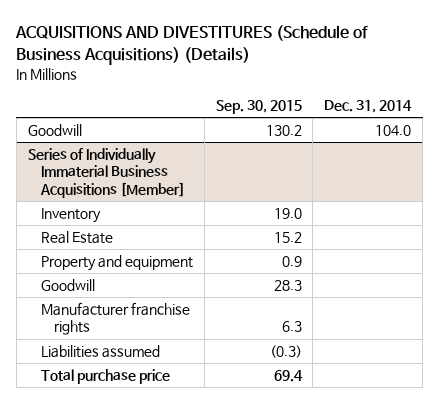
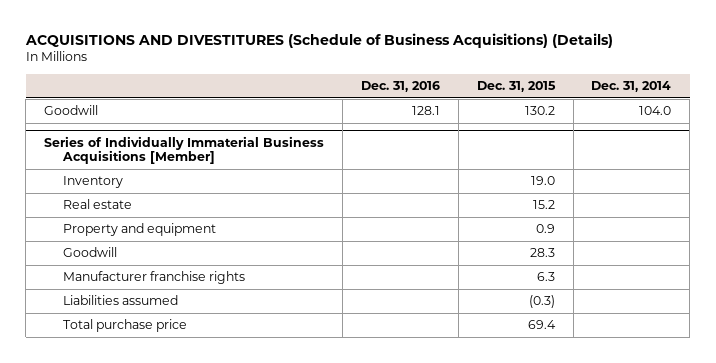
- | Sep. 30, 2015 | Dec. 31, 2014
+ | Dec. 31, 2016 | Dec. 31, 2015 | Dec. 31, 2014
@ Series of Individually Immaterial Business Acquisitions [Member]
- Real Estate | 15.2 |
+ Real estate | | 15.2 |

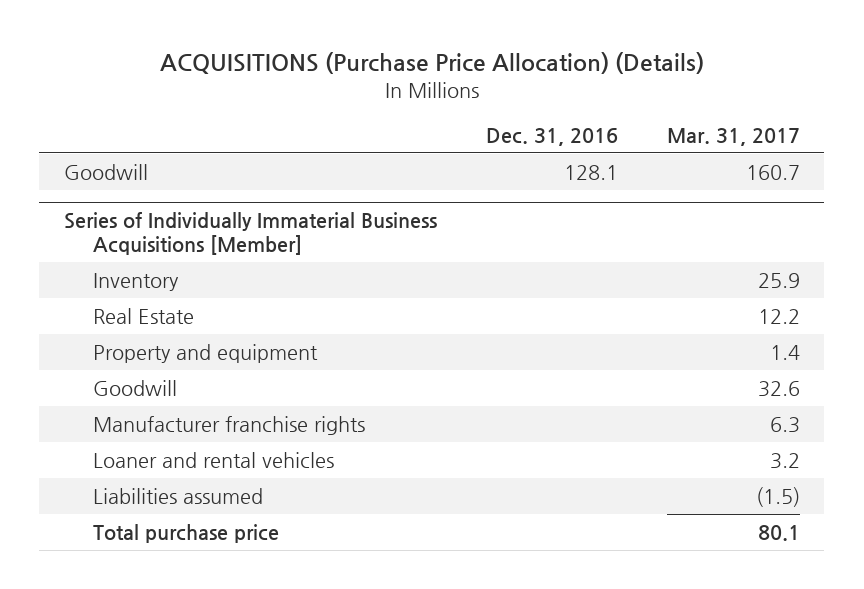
- ACQUISITIONS AND DIVESTITURES (Schedule of Business Acquisitions) (Details)
+ ACQUISITIONS (Purchase Price Allocation) (Details)
- | Dec. 31, 2016 | Dec. 31, 2015 | Dec. 31, 2014
+ | Dec. 31, 2016 | Mar. 31, 2017
@ Series of Individually Immaterial Business Acquisitions [Member]
- Real estate | | 15.2 |
+ Real Estate | | 12.2
+ Loaner and rental vehicles | | 3.2

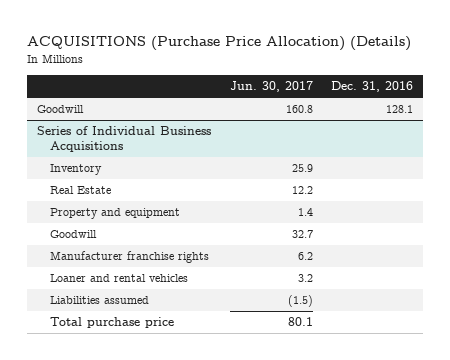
- | Dec. 31, 2016 | Mar. 31, 2017
+ | Jun. 30, 2017 | Dec. 31, 2016
- Series of Individually Immaterial Business Acquisitions [Member]
+ Series of Individual Business Acquisitions

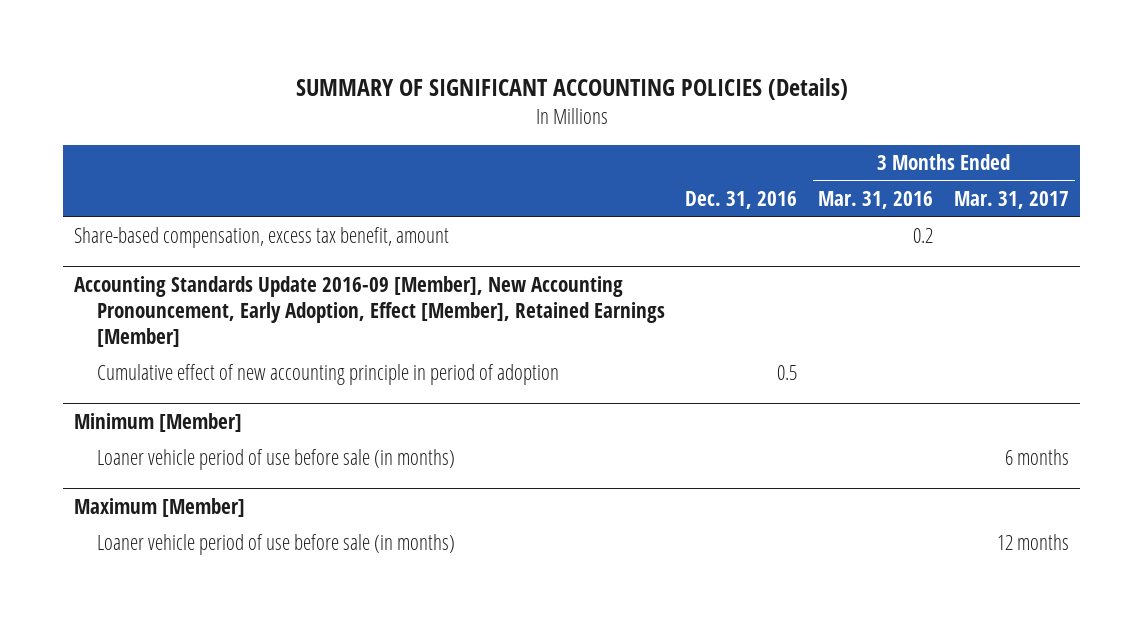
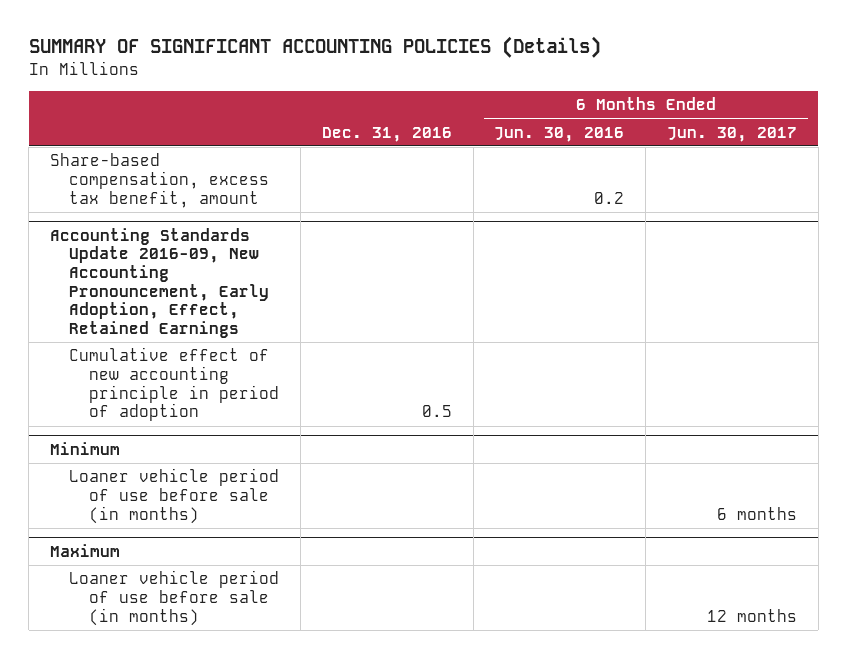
- | Dec. 31, 2016 | 3 Months Ended Mar. 31, 2016 | 3 Months Ended Mar. 31, 2017
+ | Dec. 31, 2016 | 6 Months Ended Jun. 30, 2016 | 6 Months Ended Jun. 30, 2017
- Accounting Standards Update 2016-09 [Member], New Accounting Pronouncement, Early Adoption, Effect [Member], Retained Earnings [Member]
+ Accounting Standards Update 2016-09, New Accounting Pronouncement, Early Adoption, Effect, Retained Earnings
- Minimum [Member]
+ Minimum
- Maximum [Member]
+ Maximum

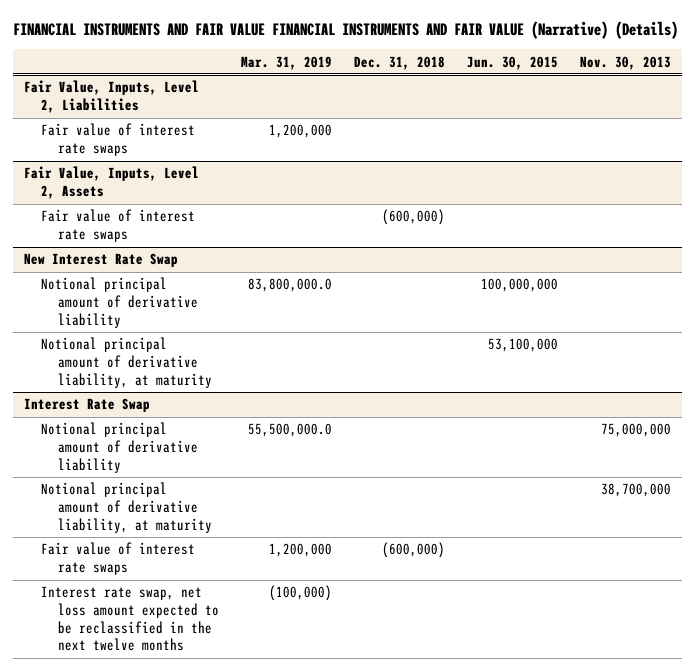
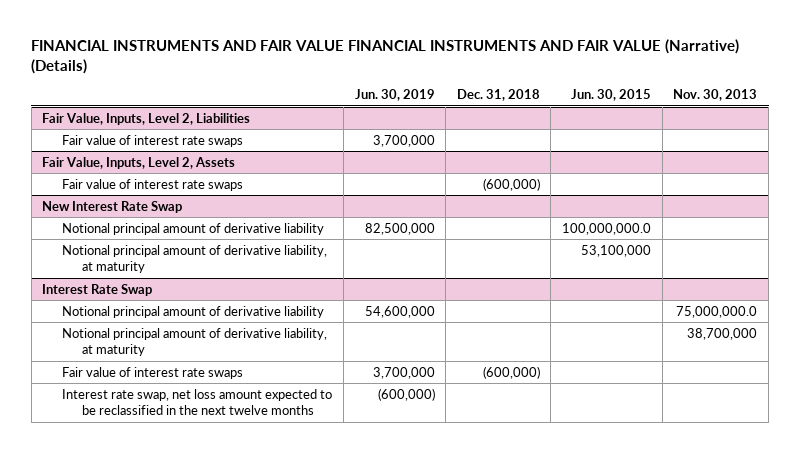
- | Mar. 31, 2019 | Dec. 31, 2018 | Jun. 30, 2015 | Nov. 30, 2013
+ | Jun. 30, 2019 | Dec. 31, 2018 | Jun. 30, 2015 | Nov. 30, 2013
@ New Interest Rate Swap
- Notional principal amount of derivative liability | 83,800,000.0 | | 100,000,000 |
+ Notional principal amount of derivative liability | 82,500,000 | | 100,000,000.0 |
@ Interest Rate Swap
- Notional principal amount of derivative liability | 55,500,000.0 | | | 75,000,000
+ Notional principal amount of derivative liability | 54,600,000 | | | 75,000,000.0

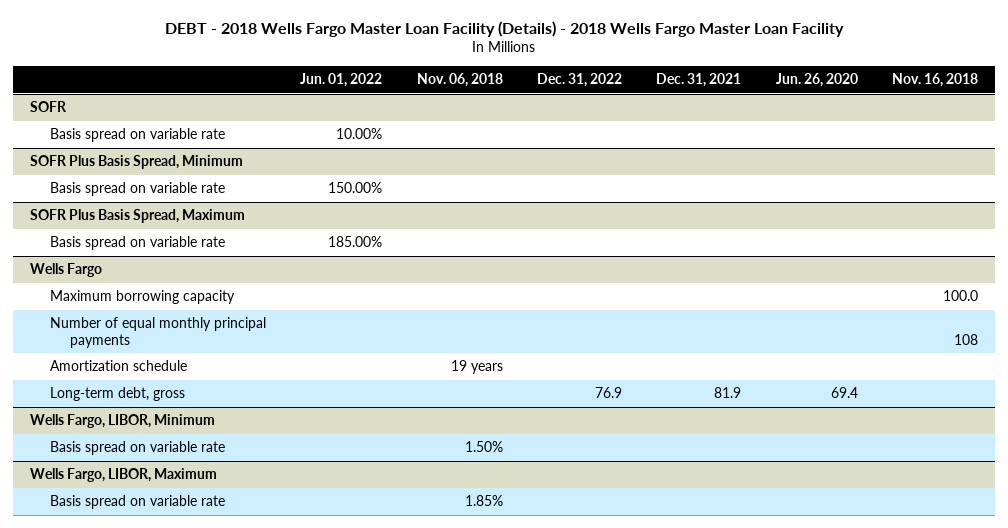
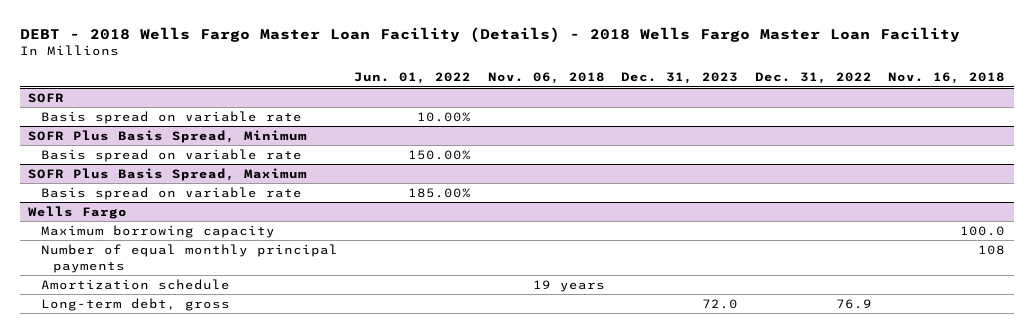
- | Jun. 01, 2022 | Nov. 06, 2018 | Dec. 31, 2022 | Dec. 31, 2021 | Jun. 26, 2020 | Nov. 16, 2018
+ | Jun. 01, 2022 | Nov. 06, 2018 | Dec. 31, 2023 | Dec. 31, 2022 | Nov. 16, 2018
- Wells Fargo, LIBOR, Minimum
- Basis spread on variable rate | | 1.50% | | | |
- Wells Fargo, LIBOR, Maximum
- Basis spread on variable rate | | 1.85% | | | |

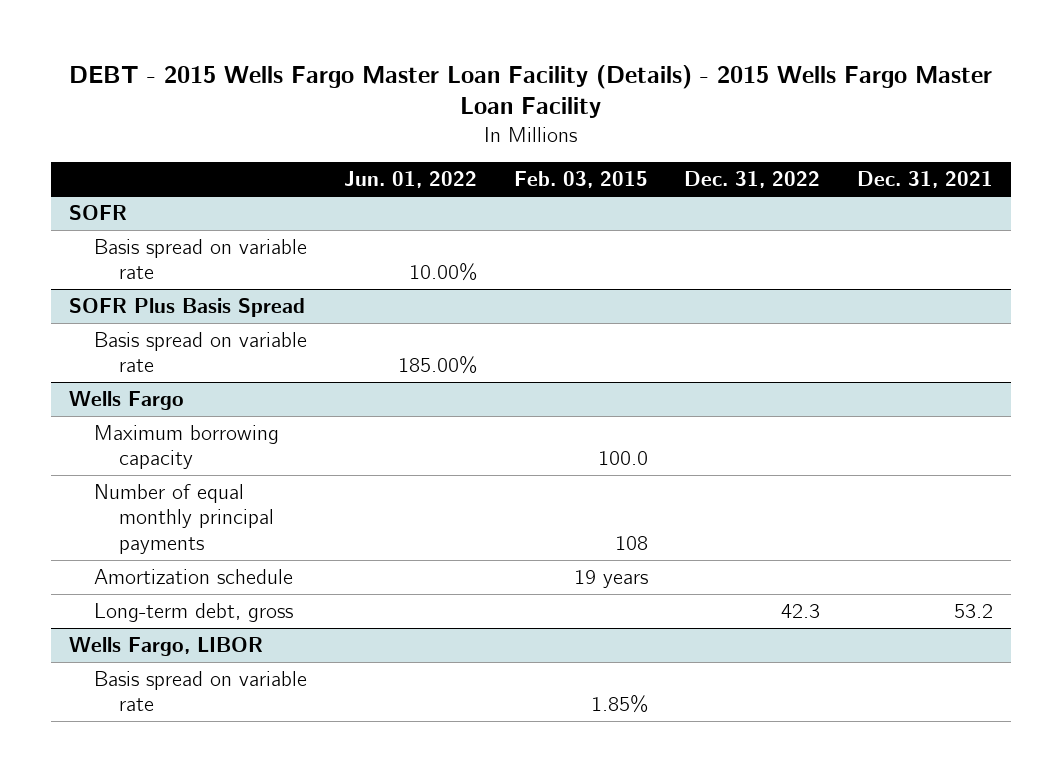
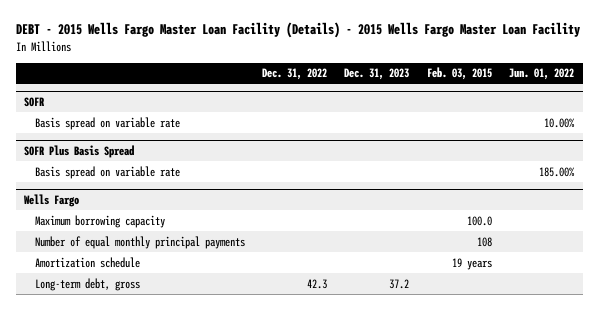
- | Jun. 01, 2022 | Feb. 03, 2015 | Dec. 31, 2022 | Dec. 31, 2021
+ | Dec. 31, 2022 | Dec. 31, 2023 | Feb. 03, 2015 | Jun. 01, 2022
- Wells Fargo, LIBOR
- Basis spread on variable rate | | 1.85% | |

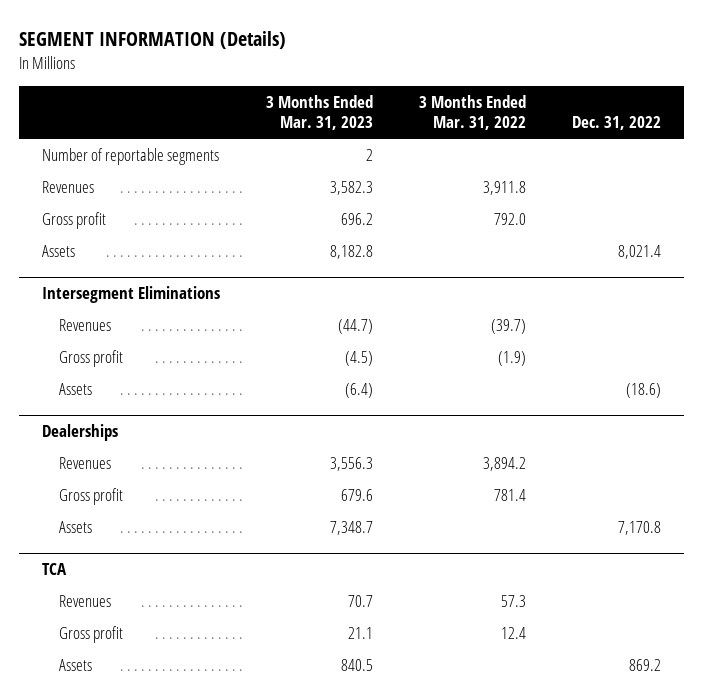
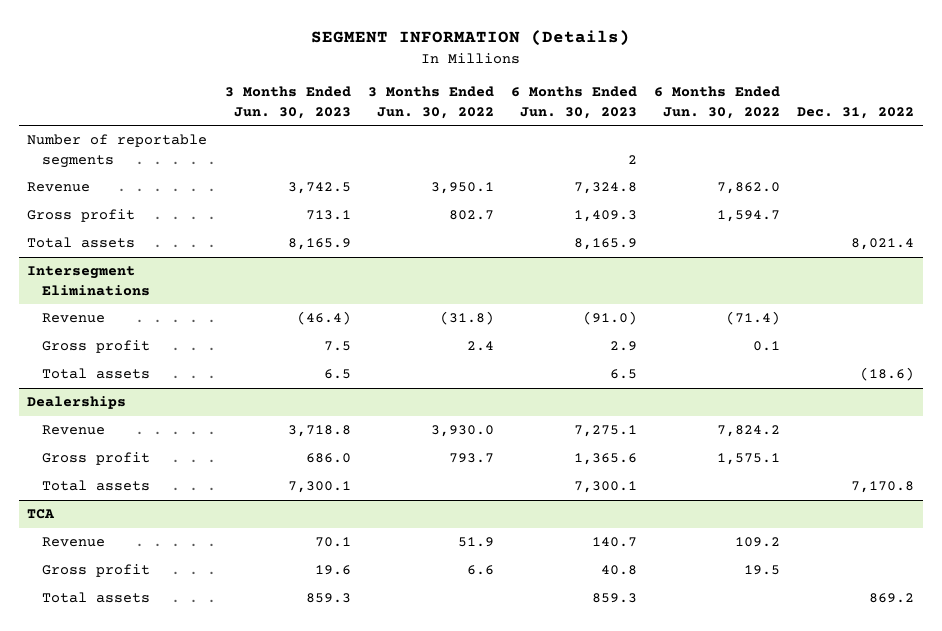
- | 3 Months Ended Mar. 31, 2023 | 3 Months Ended Mar. 31, 2022 | Dec. 31, 2022
+ | 3 Months Ended Jun. 30, 2023 | 3 Months Ended Jun. 30, 2022 | 6 Months Ended Jun. 30, 2023 | 6 Months Ended Jun. 30, 2022 | Dec. 31, 2022
- Revenues | 3,582.3 | 3,911.8 |
+ Revenue | 3,742.5 | 3,950.1 | 7,324.8 | 7,862.0 |
- Assets | 8,182.8 | | 8,021.4
+ Total assets | 8,165.9 | | 8,165.9 | | 8,021.4
@ Intersegment Eliminations
- Revenues | (44.7) | (39.7) |
+ Revenue | (46.4) | (31.8) | (91.0) | (71.4) |
- Assets | (6.4) | | (18.6)
+ Total assets | 6.5 | | 6.5 | | (18.6)
@ Dealerships
- Revenues | 3,556.3 | 3,894.2 |
+ Revenue | 3,718.8 | 3,930.0 | 7,275.1 | 7,824.2 |
- Assets | 7,348.7 | | 7,170.8
+ Total assets | 7,300.1 | | 7,300.1 | | 7,170.8
@ TCA
- Revenues | 70.7 | 57.3 |
+ Revenue | 70.1 | 51.9 | 140.7 | 109.2 |
- Assets | 840.5 | | 869.2
+ Total assets | 859.3 | | 859.3 | | 869.2

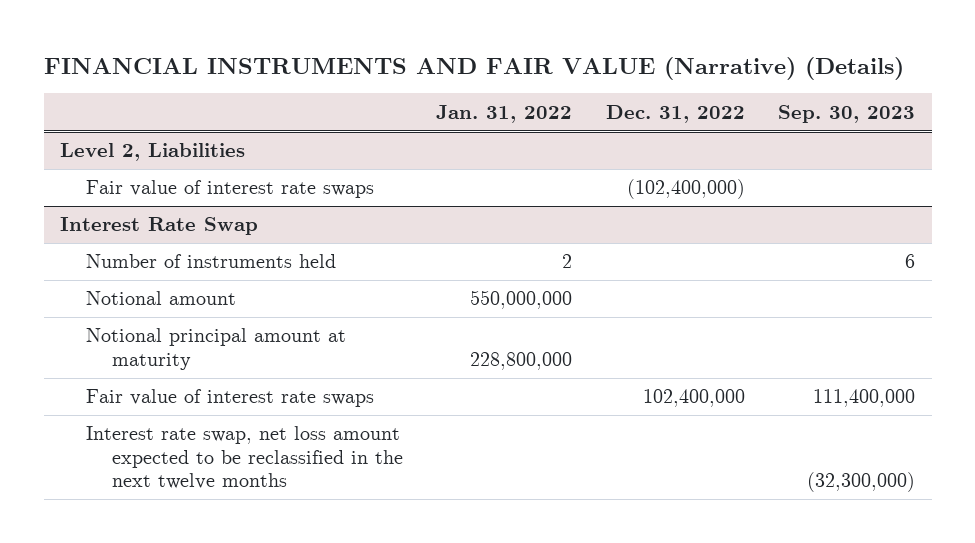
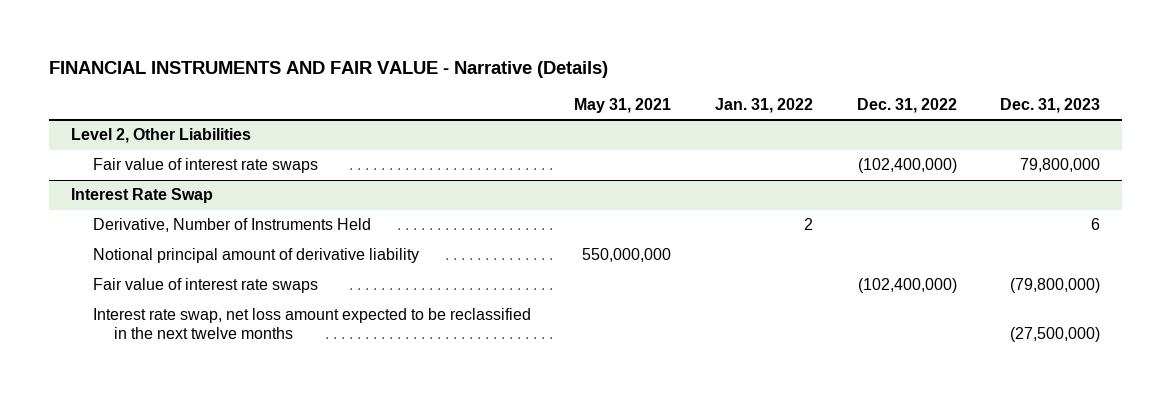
- FINANCIAL INSTRUMENTS AND FAIR VALUE (Narrative) (Details)
+ FINANCIAL INSTRUMENTS AND FAIR VALUE - Narrative (Details)
- | Jan. 31, 2022 | Dec. 31, 2022 | Sep. 30, 2023
+ | May 31, 2021 | Jan. 31, 2022 | Dec. 31, 2022 | Dec. 31, 2023
- Level 2, Liabilities
+ Level 2, Other Liabilities
@ Interest Rate Swap
- Number of instruments held | 2 | | 6
- Notional amount | 550,000,000 | |
- Notional principal amount at maturity | 228,800,000 | |
- Fair value of interest rate swaps | | 102,400,000 | 111,400,000
+ Derivative, Number of Instruments Held | | 2 | | 6
+ Notional principal amount of derivative liability | 550,000,000 | | |
+ Fair value of interest rate swaps | | | (102,400,000) | (79,800,000)

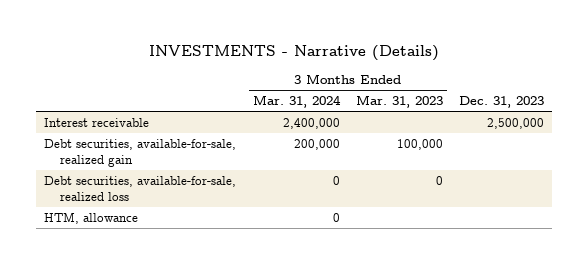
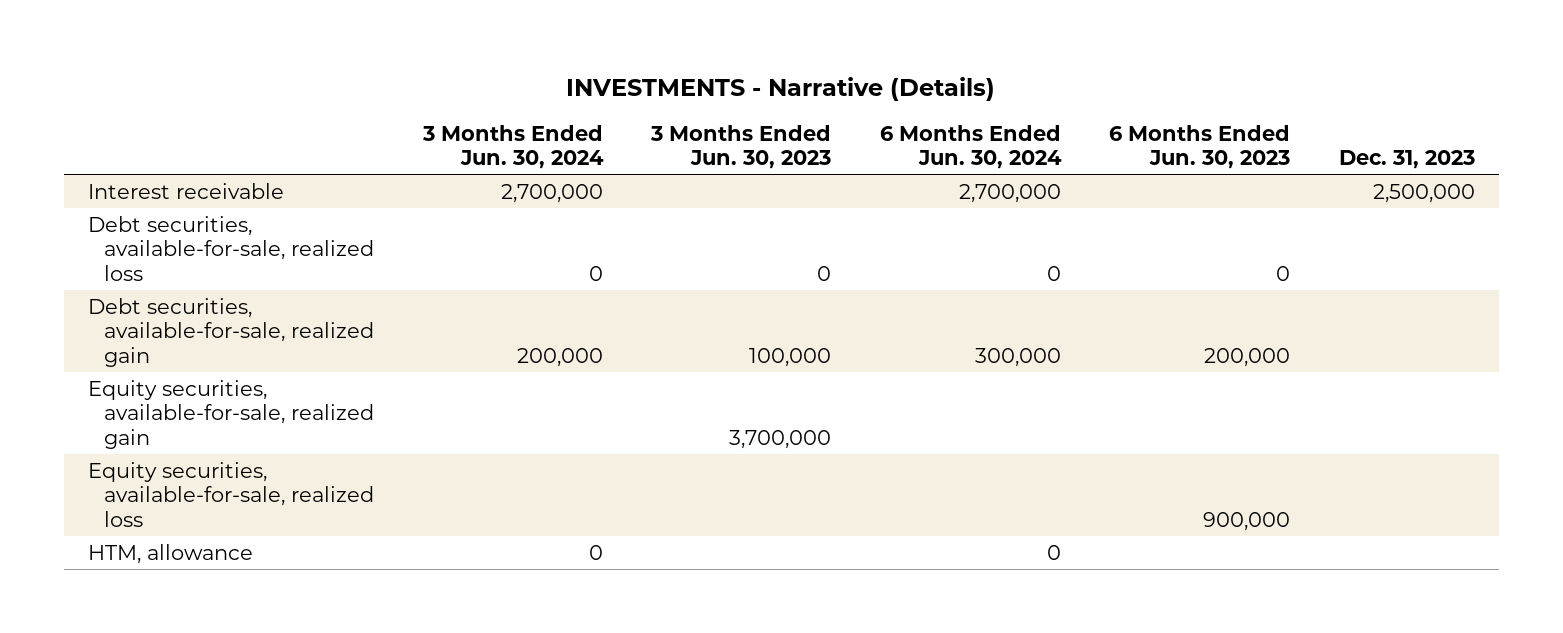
- | 3 Months Ended Mar. 31, 2024 | 3 Months Ended Mar. 31, 2023 | Dec. 31, 2023
+ | 3 Months Ended Jun. 30, 2024 | 3 Months Ended Jun. 30, 2023 | 6 Months Ended Jun. 30, 2024 | 6 Months Ended Jun. 30, 2023 | Dec. 31, 2023
moved down: Debt securities, available-for-sale, realized gain | 200,000 | 100,000 | 300,000 | 200,000 |
+ Equity securities, available-for-sale, realized gain | | 3,700,000 | | |
+ Equity securities, available-for-sale, realized loss | | | | 900,000 |

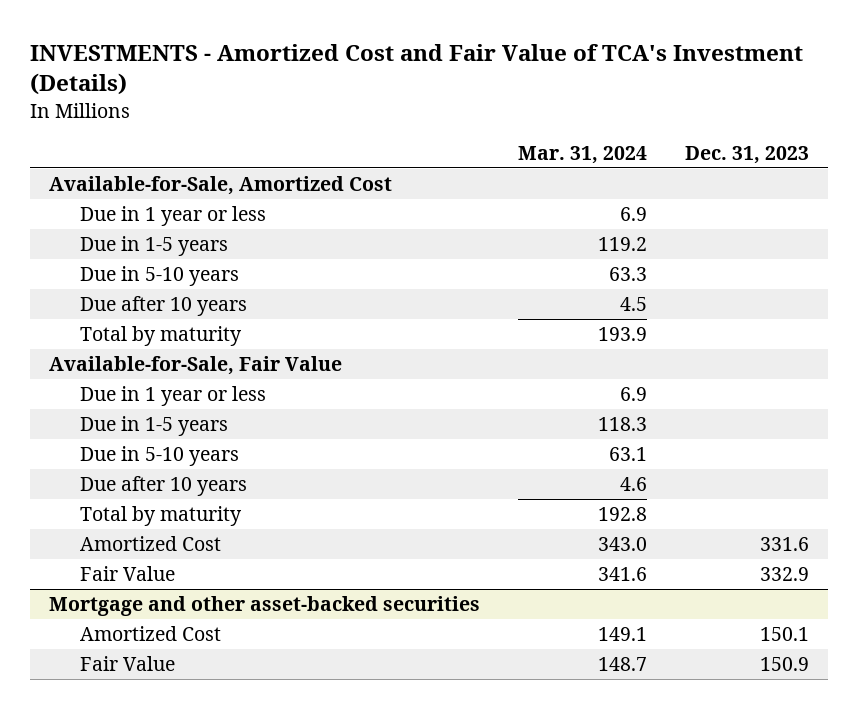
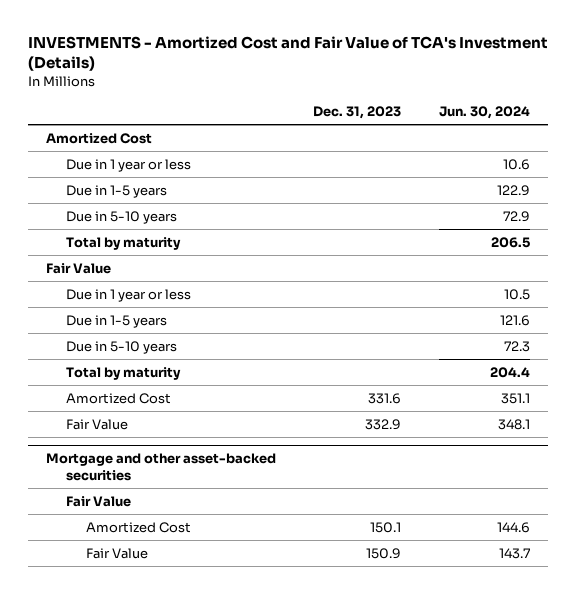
- | Mar. 31, 2024 | Dec. 31, 2023
+ | Dec. 31, 2023 | Jun. 30, 2024
- Available-for-Sale, Amortized Cost
+ Amortized Cost
- Due after 10 years | 4.5 |
- Available-for-Sale, Fair Value
+ Fair Value
- Due after 10 years | 4.6 |
@ Mortgage and other asset-backed securities
+ Fair Value

